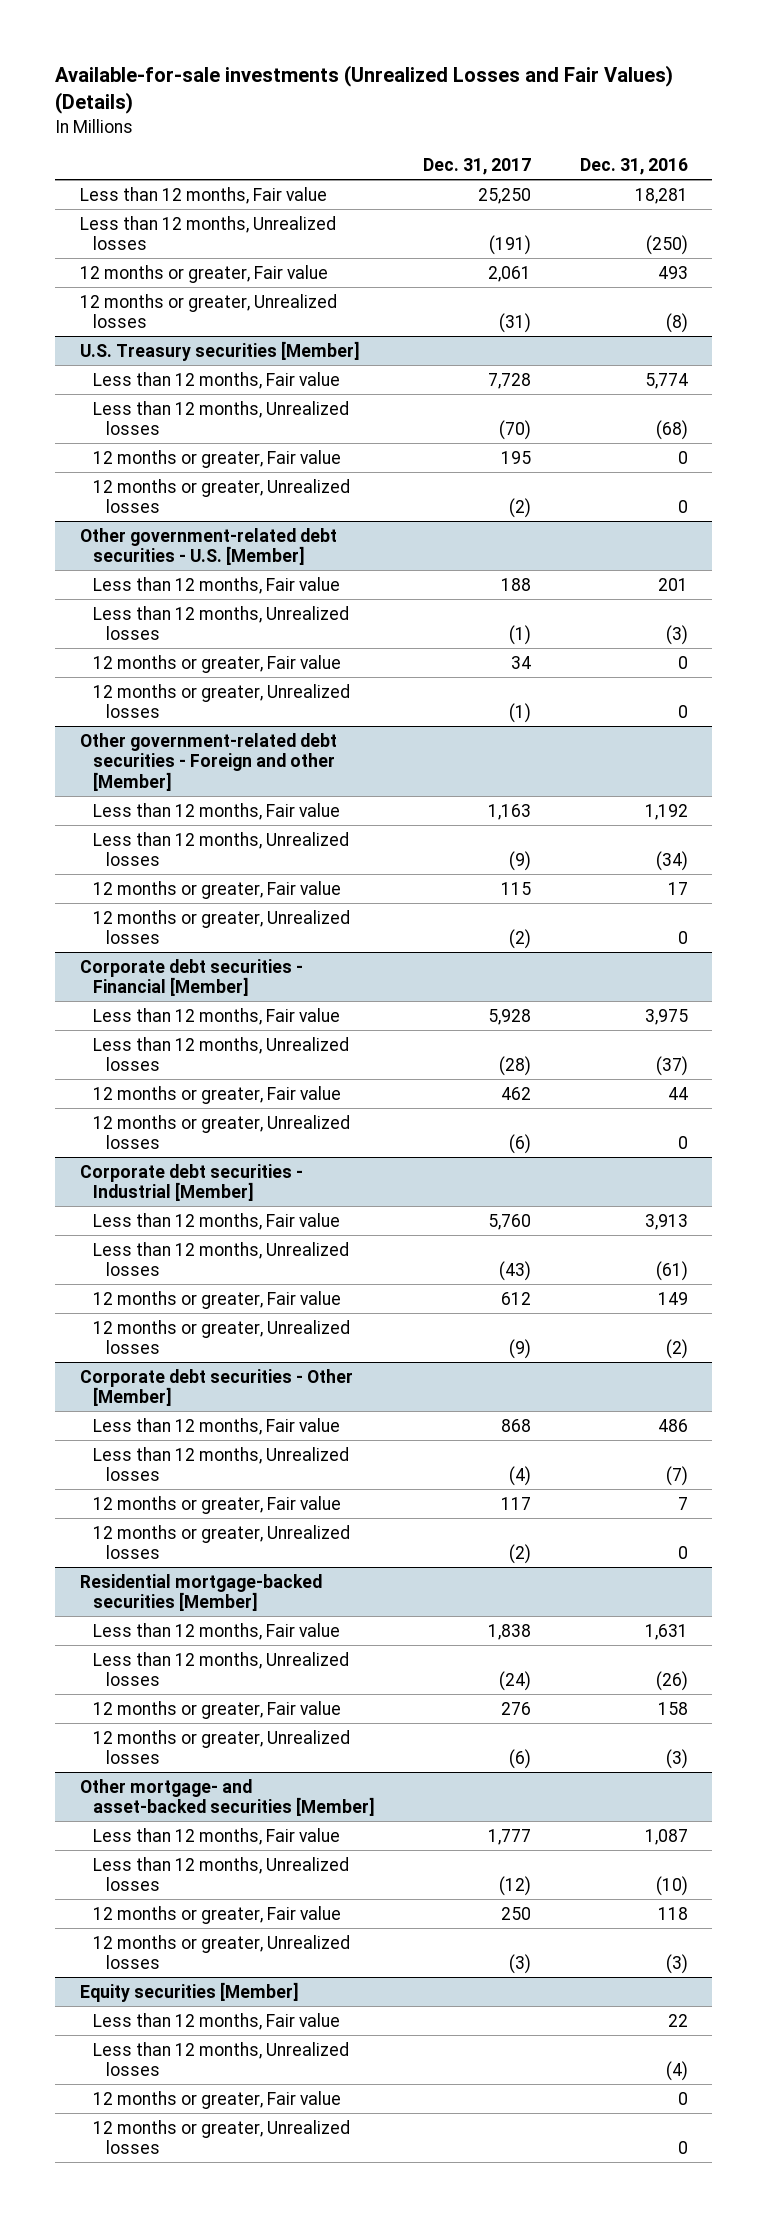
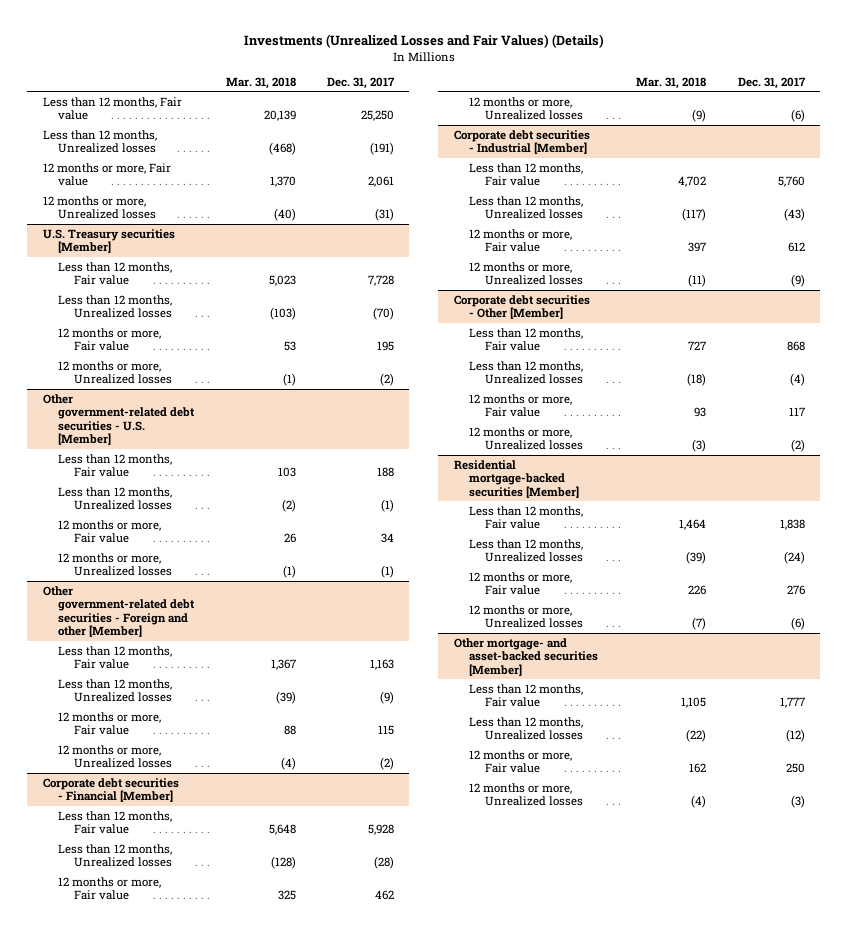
- Available-for-sale investments (Unrealized Losses and Fair Values) (Details)
+ Investments (Unrealized Losses and Fair Values) (Details)
- | Dec. 31, 2017 | Dec. 31, 2016
+ | Mar. 31, 2018 | Dec. 31, 2017
- 12 months or greater, Fair value | 2,061 | 493
- 12 months or greater, Unrealized losses | (31) | (8)
+ 12 months or more, Fair value | 1,370 | 2,061
+ 12 months or more, Unrealized losses | (40) | (31)
@ U.S. Treasury securities [Member]
- 12 months or greater, Fair value | 195 | 0
- 12 months or greater, Unrealized losses | (2) | 0
+ 12 months or more, Fair value | 53 | 195
+ 12 months or more, Unrealized losses | (1) | (2)
@ Other government-related debt securities - U.S. [Member]
- 12 months or greater, Fair value | 34 | 0
- 12 months or greater, Unrealized losses | (1) | 0
+ 12 months or more, Fair value | 26 | 34
+ 12 months or more, Unrealized losses | (1) | (1)
@ Other government-related debt securities - Foreign and other [Member]
- 12 months or greater, Fair value | 115 | 17
- 12 months or greater, Unrealized losses | (2) | 0
+ 12 months or more, Fair value | 88 | 115
+ 12 months or more, Unrealized losses | (4) | (2)
@ Corporate debt securities - Financial [Member]
- 12 months or greater, Fair value | 462 | 44
- 12 months or greater, Unrealized losses | (6) | 0
+ 12 months or more, Fair value | 325 | 462
+ 12 months or more, Unrealized losses | (9) | (6)
@ Corporate debt securities - Industrial [Member]
- 12 months or greater, Fair value | 612 | 149
- 12 months or greater, Unrealized losses | (9) | (2)
+ 12 months or more, Fair value | 397 | 612
+ 12 months or more, Unrealized losses | (11) | (9)
@ Corporate debt securities - Other [Member]
- 12 months or greater, Fair value | 117 | 7
- 12 months or greater, Unrealized losses | (2) | 0
+ 12 months or more, Fair value | 93 | 117
+ 12 months or more, Unrealized losses | (3) | (2)
@ Residential mortgage-backed securities [Member]
- 12 months or greater, Fair value | 276 | 158
- 12 months or greater, Unrealized losses | (6) | (3)
+ 12 months or more, Fair value | 226 | 276
+ 12 months or more, Unrealized losses | (7) | (6)
@ Other mortgage- and asset-backed securities [Member]
- 12 months or greater, Fair value | 250 | 118
- 12 months or greater, Unrealized losses | (3) | (3)
- Equity securities [Member]
- Less than 12 months, Fair value | | 22
- Less than 12 months, Unrealized losses | | (4)
- 12 months or greater, Fair value | | 0
- 12 months or greater, Unrealized losses | | 0
@ Other mortgage- and asset-backed securities [Member]
+ 12 months or more, Fair value | 162 | 250
+ 12 months or more, Unrealized losses | (4) | (3)

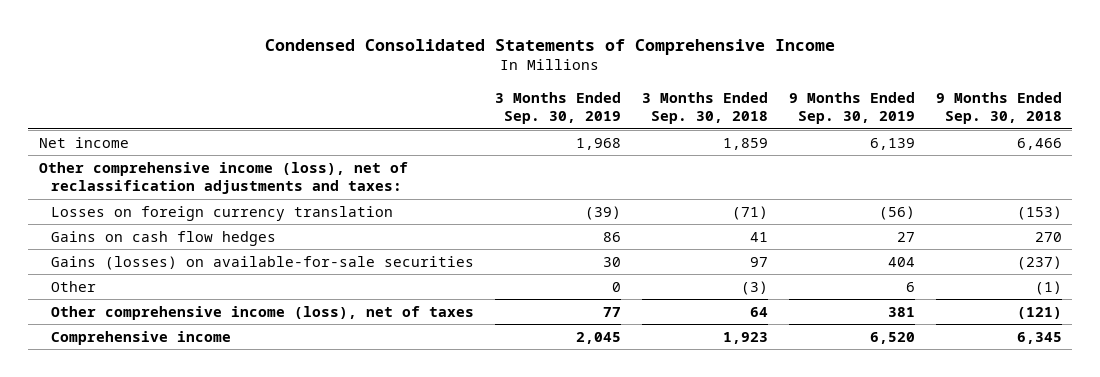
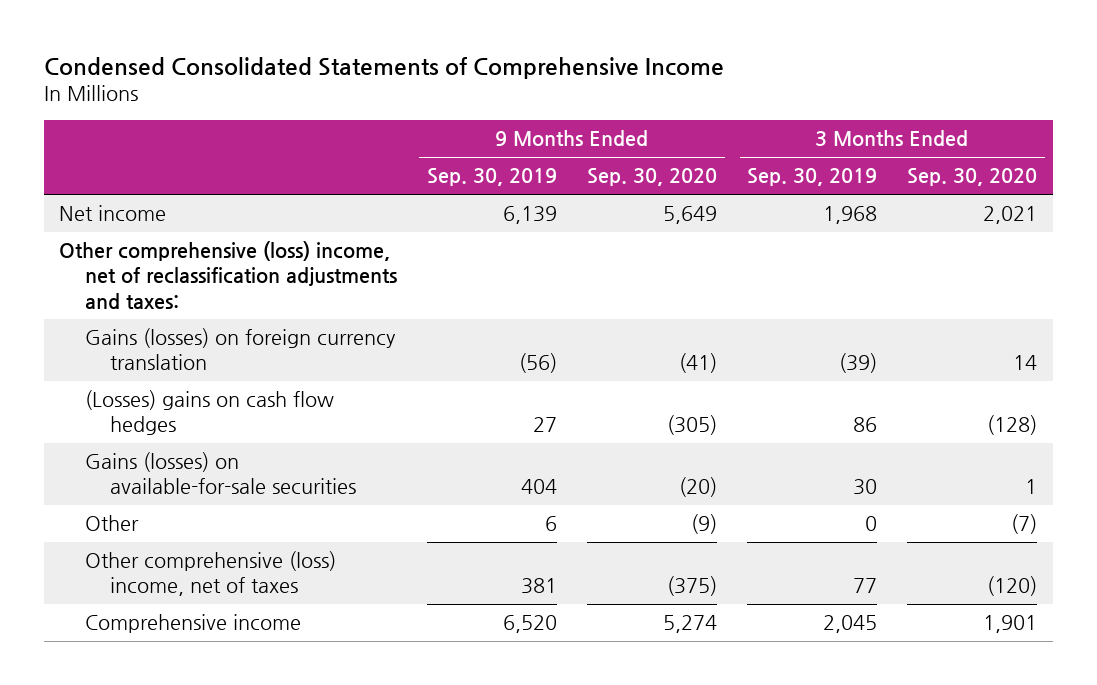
- | 3 Months Ended Sep. 30, 2019 | 3 Months Ended Sep. 30, 2018 | 9 Months Ended Sep. 30, 2019 | 9 Months Ended Sep. 30, 2018
+ | 9 Months Ended Sep. 30, 2019 | 9 Months Ended Sep. 30, 2020 | 3 Months Ended Sep. 30, 2019 | 3 Months Ended Sep. 30, 2020
- Other comprehensive income (loss), net of reclassification adjustments and taxes:
- Losses on foreign currency translation | (39) | (71) | (56) | (153)
- Gains on cash flow hedges | 86 | 41 | 27 | 270
+ Other comprehensive (loss) income, net of reclassification adjustments and taxes:
+ Gains (losses) on foreign currency translation | (56) | (41) | (39) | 14
+ (Losses) gains on cash flow hedges | 27 | (305) | 86 | (128)
- Other comprehensive income (loss), net of taxes | 77 | 64 | 381 | (121)
+ Other comprehensive (loss) income, net of taxes | 381 | (375) | 77 | (120)

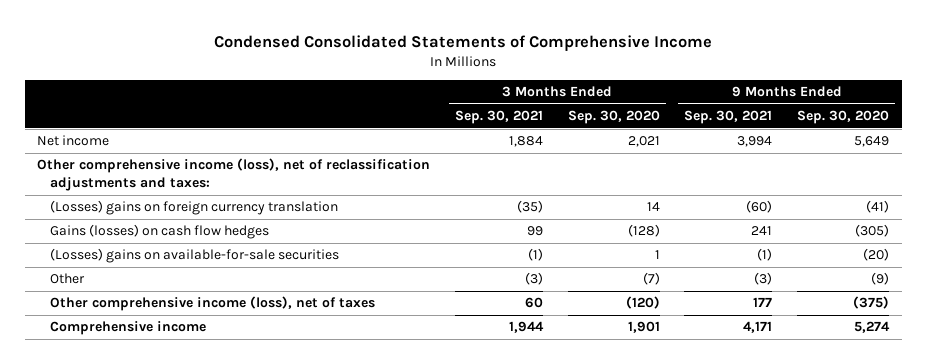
- | 9 Months Ended Sep. 30, 2019 | 9 Months Ended Sep. 30, 2020 | 3 Months Ended Sep. 30, 2019 | 3 Months Ended Sep. 30, 2020
+ | 3 Months Ended Sep. 30, 2021 | 3 Months Ended Sep. 30, 2020 | 9 Months Ended Sep. 30, 2021 | 9 Months Ended Sep. 30, 2020
- Other comprehensive (loss) income, net of reclassification adjustments and taxes:
- Gains (losses) on foreign currency translation | (56) | (41) | (39) | 14
- (Losses) gains on cash flow hedges | 27 | (305) | 86 | (128)
- Gains (losses) on available-for-sale securities | 404 | (20) | 30 | 1
+ Other comprehensive income (loss), net of reclassification adjustments and taxes:
+ (Losses) gains on foreign currency translation | (35) | 14 | (60) | (41)
+ Gains (losses) on cash flow hedges | 99 | (128) | 241 | (305)
+ (Losses) gains on available-for-sale securities | (1) | 1 | (1) | (20)
- Other comprehensive (loss) income, net of taxes | 381 | (375) | 77 | (120)
+ Other comprehensive income (loss), net of taxes | 60 | (120) | 177 | (375)

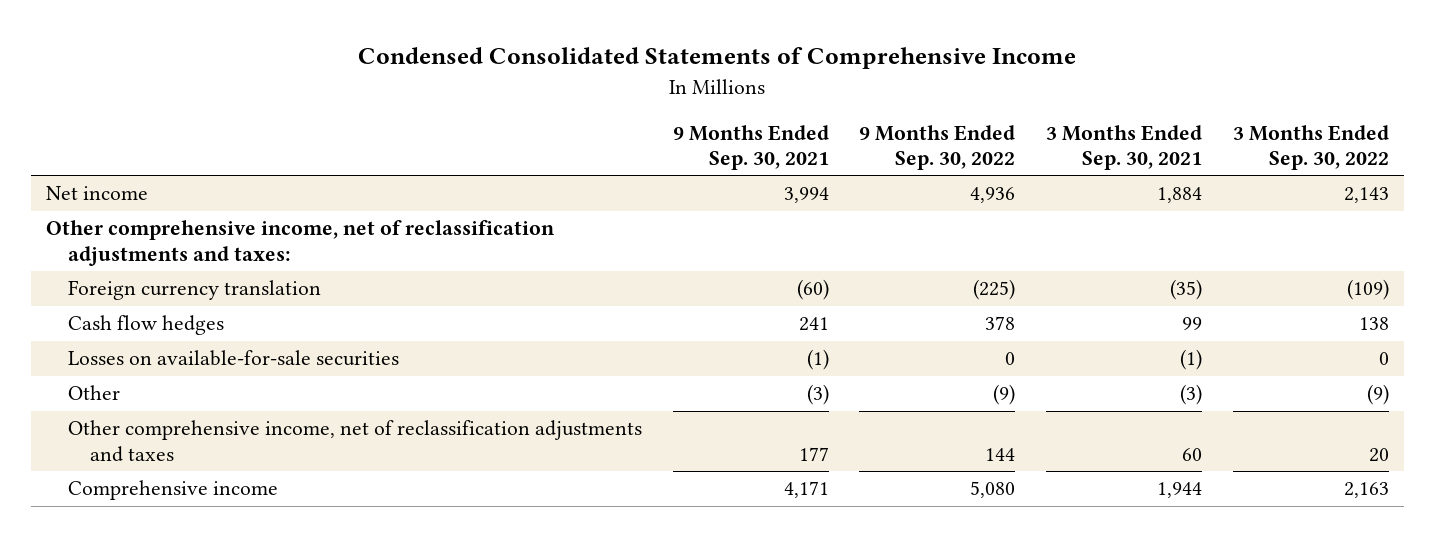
- | 3 Months Ended Sep. 30, 2021 | 3 Months Ended Sep. 30, 2020 | 9 Months Ended Sep. 30, 2021 | 9 Months Ended Sep. 30, 2020
+ | 9 Months Ended Sep. 30, 2021 | 9 Months Ended Sep. 30, 2022 | 3 Months Ended Sep. 30, 2021 | 3 Months Ended Sep. 30, 2022
- Other comprehensive income (loss), net of reclassification adjustments and taxes:
- (Losses) gains on foreign currency translation | (35) | 14 | (60) | (41)
- Gains (losses) on cash flow hedges | 99 | (128) | 241 | (305)
- (Losses) gains on available-for-sale securities | (1) | 1 | (1) | (20)
+ Other comprehensive income, net of reclassification adjustments and taxes:
+ Foreign currency translation | (60) | (225) | (35) | (109)
+ Cash flow hedges | 241 | 378 | 99 | 138
+ Losses on available-for-sale securities | (1) | 0 | (1) | 0
- Other comprehensive income (loss), net of taxes | 60 | (120) | 177 | (375)
+ Other comprehensive income, net of reclassification adjustments and taxes | 177 | 144 | 60 | 20

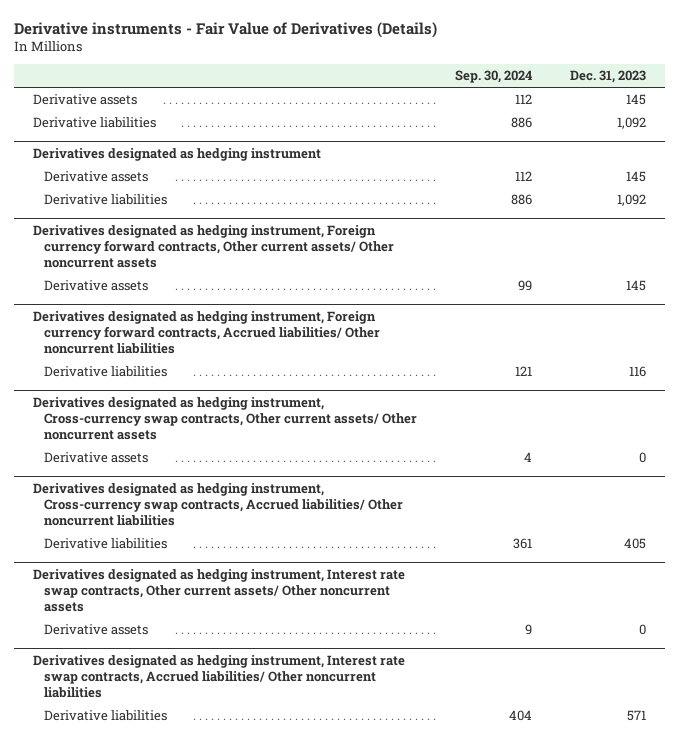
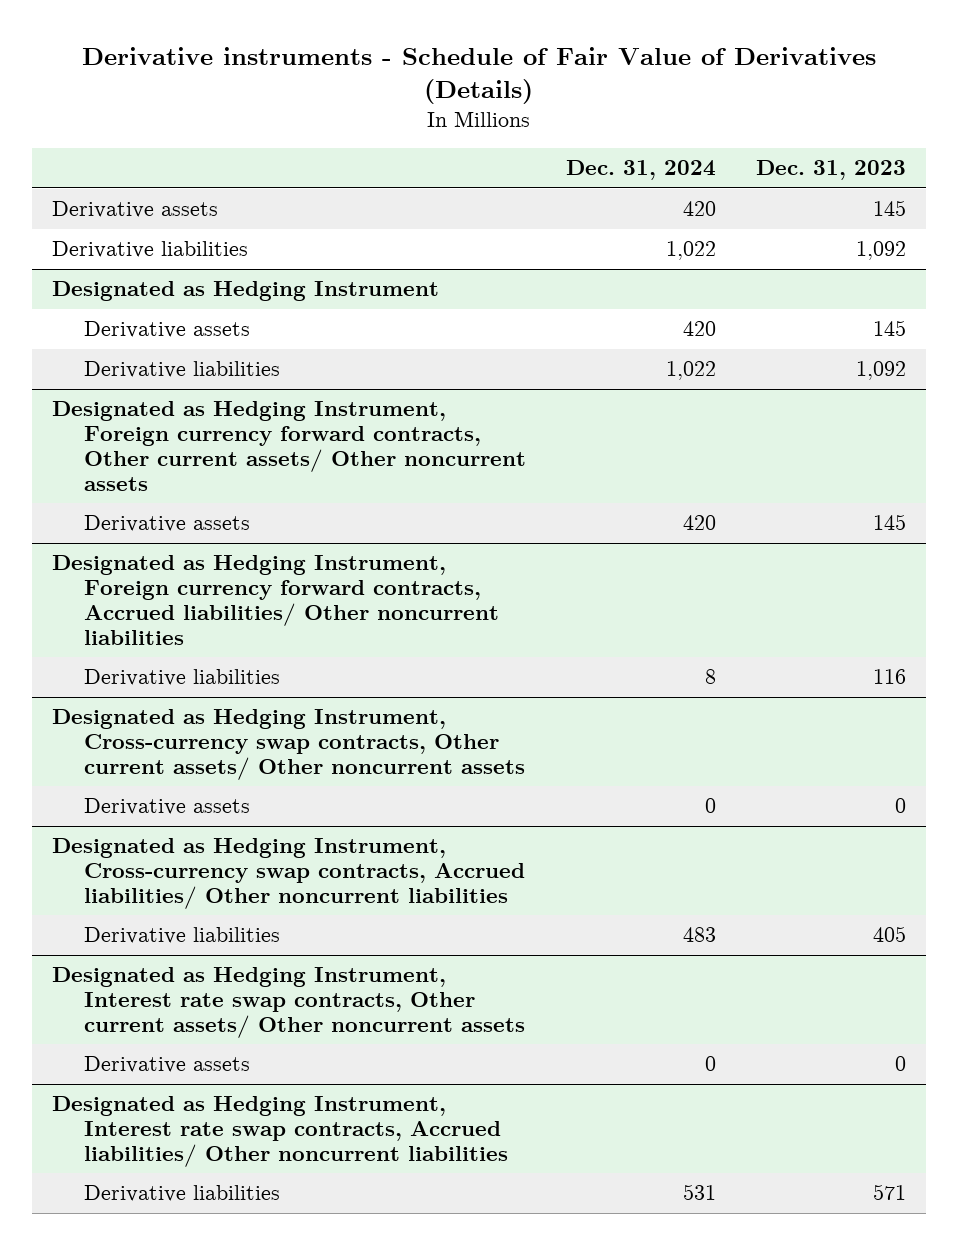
- Derivative instruments - Fair Value of Derivatives (Details)
+ Derivative instruments - Schedule of Fair Value of Derivatives (Details)
- | Sep. 30, 2024 | Dec. 31, 2023
+ | Dec. 31, 2024 | Dec. 31, 2023
- Derivatives designated as hedging instrument
+ Designated as Hedging Instrument
- Derivatives designated as hedging instrument, Foreign currency forward contracts, Other current assets/ Other noncurrent assets
+ Designated as Hedging Instrument, Foreign currency forward contracts, Other current assets/ Other noncurrent assets
- Derivatives designated as hedging instrument, Foreign currency forward contracts, Accrued liabilities/ Other noncurrent liabilities
+ Designated as Hedging Instrument, Foreign currency forward contracts, Accrued liabilities/ Other noncurrent liabilities
- Derivatives designated as hedging instrument, Cross-currency swap contracts, Other current assets/ Other noncurrent assets
+ Designated as Hedging Instrument, Cross-currency swap contracts, Other current assets/ Other noncurrent assets
- Derivatives designated as hedging instrument, Cross-currency swap contracts, Accrued liabilities/ Other noncurrent liabilities
+ Designated as Hedging Instrument, Cross-currency swap contracts, Accrued liabilities/ Other noncurrent liabilities
- Derivatives designated as hedging instrument, Interest rate swap contracts, Other current assets/ Other noncurrent assets
+ Designated as Hedging Instrument, Interest rate swap contracts, Other current assets/ Other noncurrent assets
- Derivatives designated as hedging instrument, Interest rate swap contracts, Accrued liabilities/ Other noncurrent liabilities
+ Designated as Hedging Instrument, Interest rate swap contracts, Accrued liabilities/ Other noncurrent liabilities

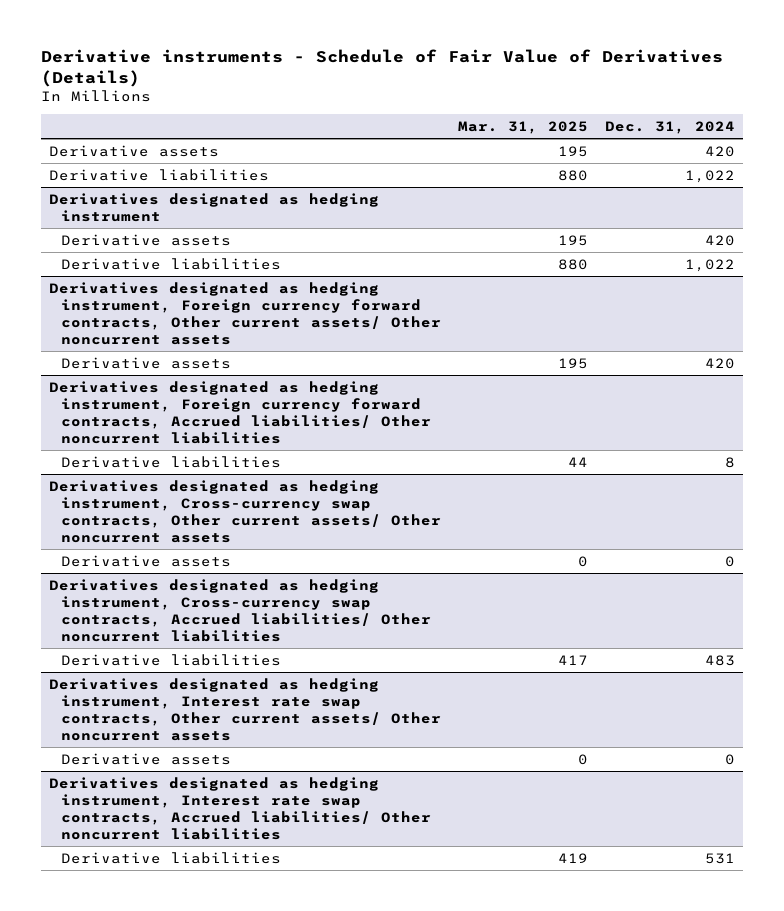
- | Dec. 31, 2024 | Dec. 31, 2023
+ | Mar. 31, 2025 | Dec. 31, 2024
- Designated as Hedging Instrument
+ Derivatives designated as hedging instrument
- Designated as Hedging Instrument, Foreign currency forward contracts, Other current assets/ Other noncurrent assets
+ Derivatives designated as hedging instrument, Foreign currency forward contracts, Other current assets/ Other noncurrent assets
- Designated as Hedging Instrument, Foreign currency forward contracts, Accrued liabilities/ Other noncurrent liabilities
+ Derivatives designated as hedging instrument, Foreign currency forward contracts, Accrued liabilities/ Other noncurrent liabilities
- Designated as Hedging Instrument, Cross-currency swap contracts, Other current assets/ Other noncurrent assets
+ Derivatives designated as hedging instrument, Cross-currency swap contracts, Other current assets/ Other noncurrent assets
- Designated as Hedging Instrument, Cross-currency swap contracts, Accrued liabilities/ Other noncurrent liabilities
+ Derivatives designated as hedging instrument, Cross-currency swap contracts, Accrued liabilities/ Other noncurrent liabilities
- Designated as Hedging Instrument, Interest rate swap contracts, Other current assets/ Other noncurrent assets
+ Derivatives designated as hedging instrument, Interest rate swap contracts, Other current assets/ Other noncurrent assets
- Designated as Hedging Instrument, Interest rate swap contracts, Accrued liabilities/ Other noncurrent liabilities
+ Derivatives designated as hedging instrument, Interest rate swap contracts, Accrued liabilities/ Other noncurrent liabilities

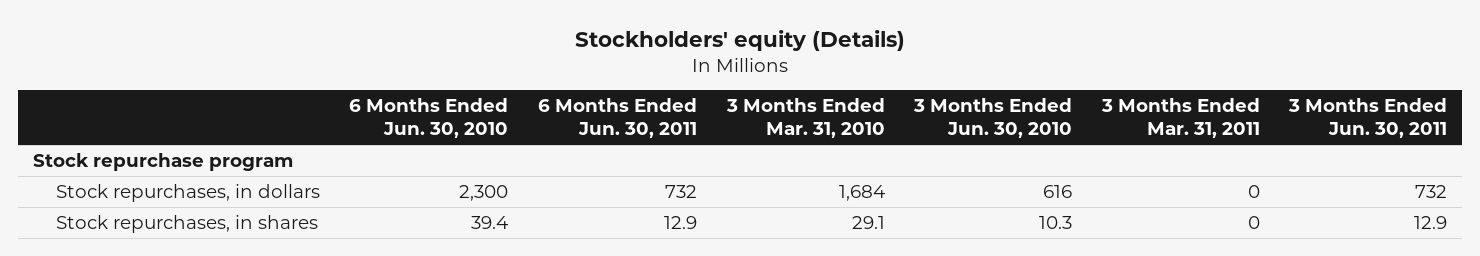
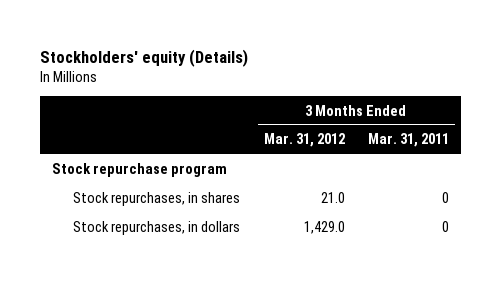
- | 6 Months Ended Jun. 30, 2010 | 6 Months Ended Jun. 30, 2011 | 3 Months Ended Mar. 31, 2010 | 3 Months Ended Jun. 30, 2010 | 3 Months Ended Mar. 31, 2011 | 3 Months Ended Jun. 30, 2011
+ | 3 Months Ended Mar. 31, 2012 | 3 Months Ended Mar. 31, 2011
moved down: Stock repurchases, in dollars | 1,429.0 | 0

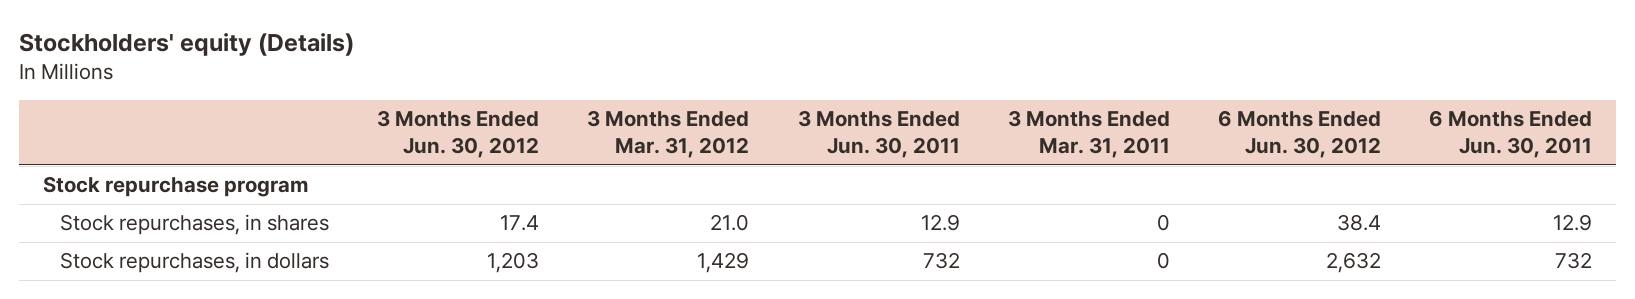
- | 3 Months Ended Mar. 31, 2012 | 3 Months Ended Mar. 31, 2011
+ | 3 Months Ended Jun. 30, 2012 | 3 Months Ended Mar. 31, 2012 | 3 Months Ended Jun. 30, 2011 | 3 Months Ended Mar. 31, 2011 | 6 Months Ended Jun. 30, 2012 | 6 Months Ended Jun. 30, 2011
- Stock repurchases, in dollars | 1,429.0 | 0
+ Stock repurchases, in dollars | 1,203 | 1,429 | 732 | 0 | 2,632 | 732

